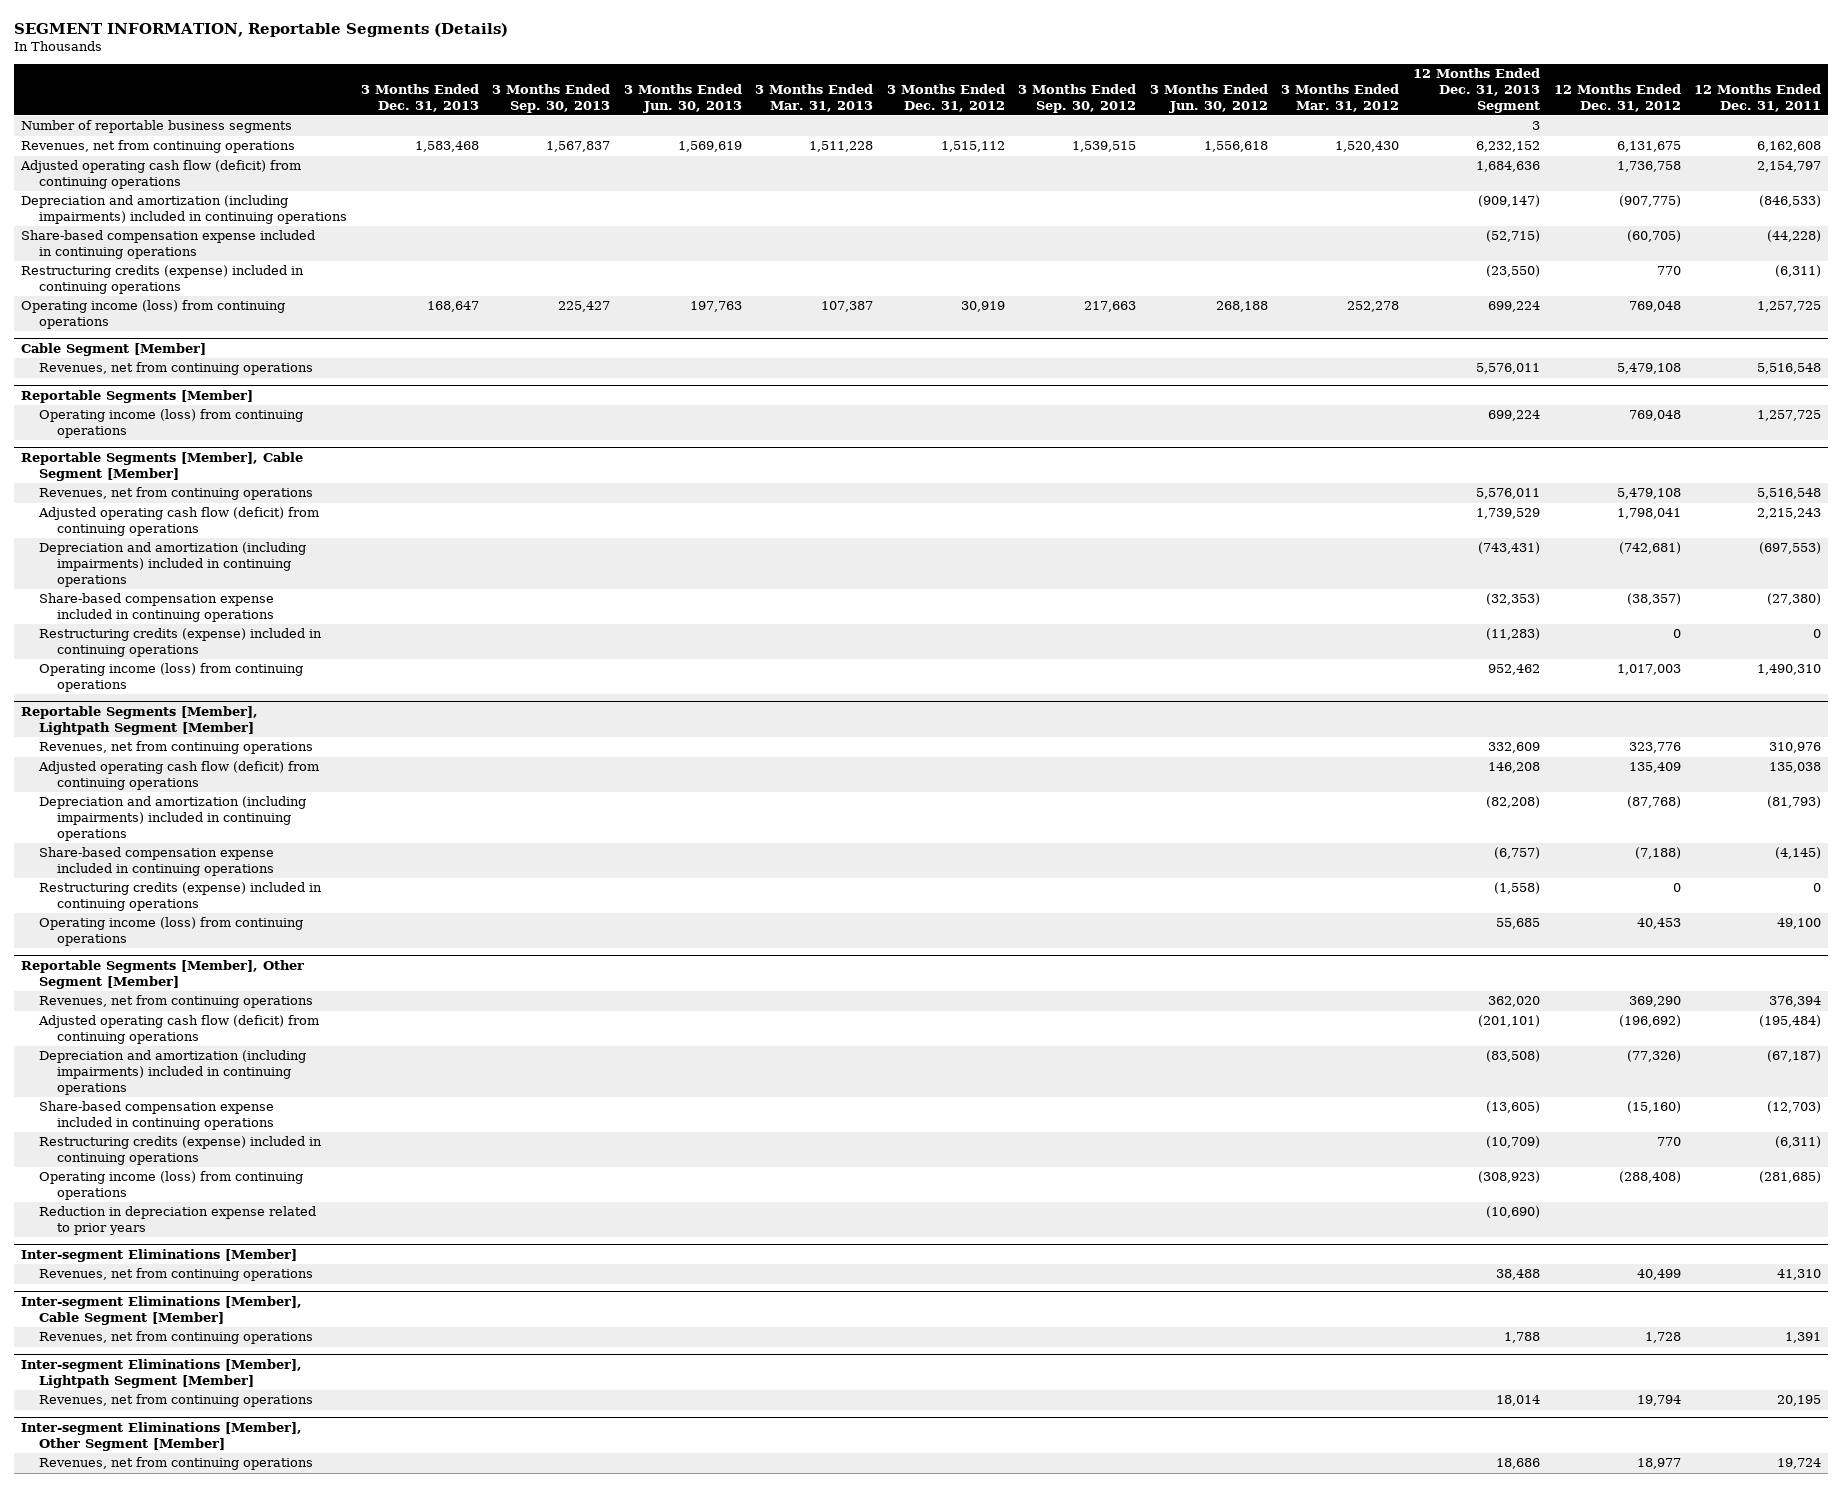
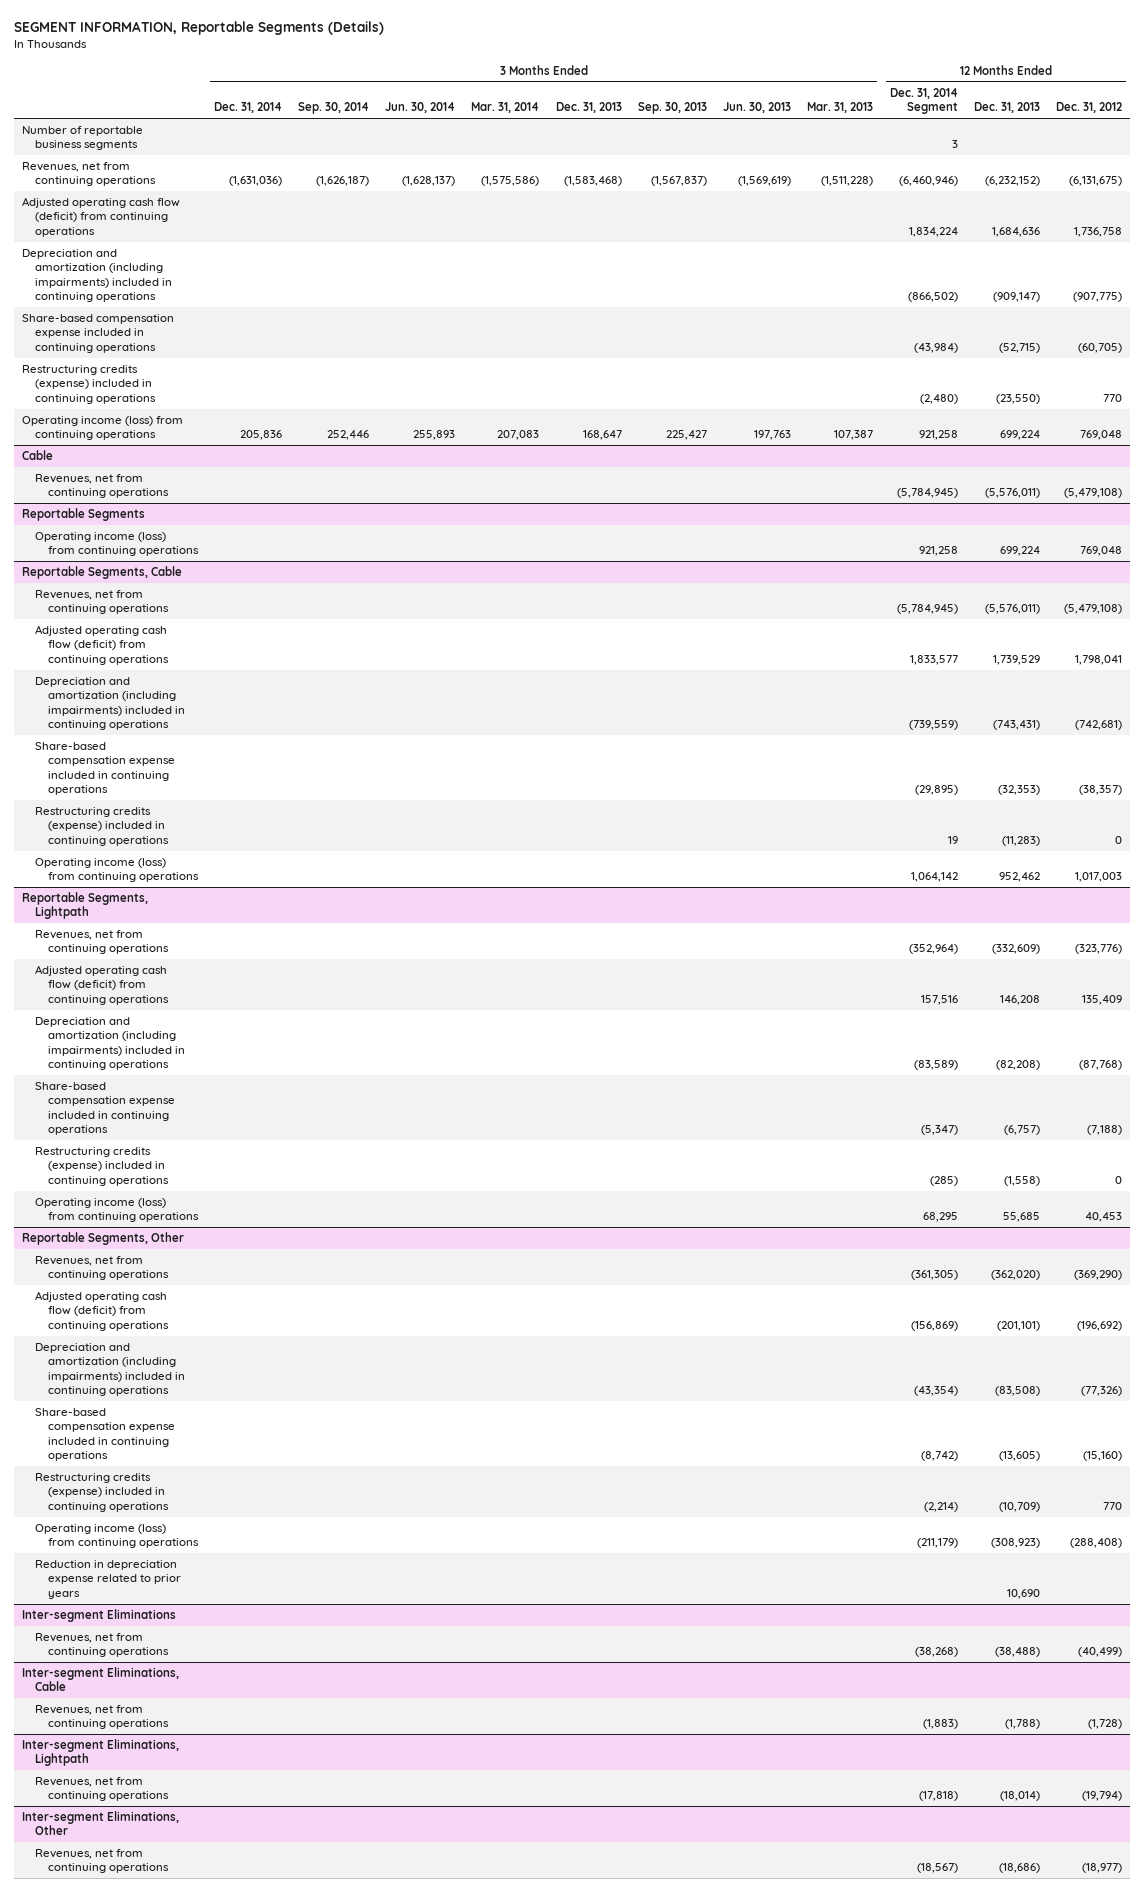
- | 3 Months Ended Dec. 31, 2013 | 3 Months Ended Sep. 30, 2013 | 3 Months Ended Jun. 30, 2013 | 3 Months Ended Mar. 31, 2013 | 3 Months Ended Dec. 31, 2012 | 3 Months Ended Sep. 30, 2012 | 3 Months Ended Jun. 30, 2012 | 3 Months Ended Mar. 31, 2012 | 12 Months Ended Dec. 31, 2013 Segment | 12 Months Ended Dec. 31, 2012 | 12 Months Ended Dec. 31, 2011
+ | 3 Months Ended Dec. 31, 2014 | 3 Months Ended Sep. 30, 2014 | 3 Months Ended Jun. 30, 2014 | 3 Months Ended Mar. 31, 2014 | 3 Months Ended Dec. 31, 2013 | 3 Months Ended Sep. 30, 2013 | 3 Months Ended Jun. 30, 2013 | 3 Months Ended Mar. 31, 2013 | 12 Months Ended Dec. 31, 2014 Segment | 12 Months Ended Dec. 31, 2013 | 12 Months Ended Dec. 31, 2012
- Revenues, net from continuing operations | 1,583,468 | 1,567,837 | 1,569,619 | 1,511,228 | 1,515,112 | 1,539,515 | 1,556,618 | 1,520,430 | 6,232,152 | 6,131,675 | 6,162,608
+ Revenues, net from continuing operations | (1,631,036) | (1,626,187) | (1,628,137) | (1,575,586) | (1,583,468) | (1,567,837) | (1,569,619) | (1,511,228) | (6,460,946) | (6,232,152) | (6,131,675)
- Cable Segment [Member]
- Revenues, net from continuing operations | | | | | | | | | 5,576,011 | 5,479,108 | 5,516,548
- Reportable Segments [Member]
+ Cable
+ Revenues, net from continuing operations | | | | | | | | | (5,784,945) | (5,576,011) | (5,479,108)
+ Reportable Segments
- Reportable Segments [Member], Cable Segment [Member]
- Revenues, net from continuing operations | | | | | | | | | 5,576,011 | 5,479,108 | 5,516,548
+ Reportable Segments, Cable
+ Revenues, net from continuing operations | | | | | | | | | (5,784,945) | (5,576,011) | (5,479,108)
- Reportable Segments [Member], Lightpath Segment [Member]
- Revenues, net from continuing operations | | | | | | | | | 332,609 | 323,776 | 310,976
+ Reportable Segments, Lightpath
+ Revenues, net from continuing operations | | | | | | | | | (352,964) | (332,609) | (323,776)
- Reportable Segments [Member], Other Segment [Member]
- Revenues, net from continuing operations | | | | | | | | | 362,020 | 369,290 | 376,394
+ Reportable Segments, Other
+ Revenues, net from continuing operations | | | | | | | | | (361,305) | (362,020) | (369,290)
- Inter-segment Eliminations [Member]
- Revenues, net from continuing operations | | | | | | | | | 38,488 | 40,499 | 41,310
- Inter-segment Eliminations [Member], Cable Segment [Member]
- Revenues, net from continuing operations | | | | | | | | | 1,788 | 1,728 | 1,391
- Inter-segment Eliminations [Member], Lightpath Segment [Member]
- Revenues, net from continuing operations | | | | | | | | | 18,014 | 19,794 | 20,195
- Inter-segment Eliminations [Member], Other Segment [Member]
- Revenues, net from continuing operations | | | | | | | | | 18,686 | 18,977 | 19,724
+ Inter-segment Eliminations
+ Revenues, net from continuing operations | | | | | | | | | (38,268) | (38,488) | (40,499)
+ Inter-segment Eliminations, Cable
+ Revenues, net from continuing operations | | | | | | | | | (1,883) | (1,788) | (1,728)
+ Inter-segment Eliminations, Lightpath
+ Revenues, net from continuing operations | | | | | | | | | (17,818) | (18,014) | (19,794)
+ Inter-segment Eliminations, Other
+ Revenues, net from continuing operations | | | | | | | | | (18,567) | (18,686) | (18,977)

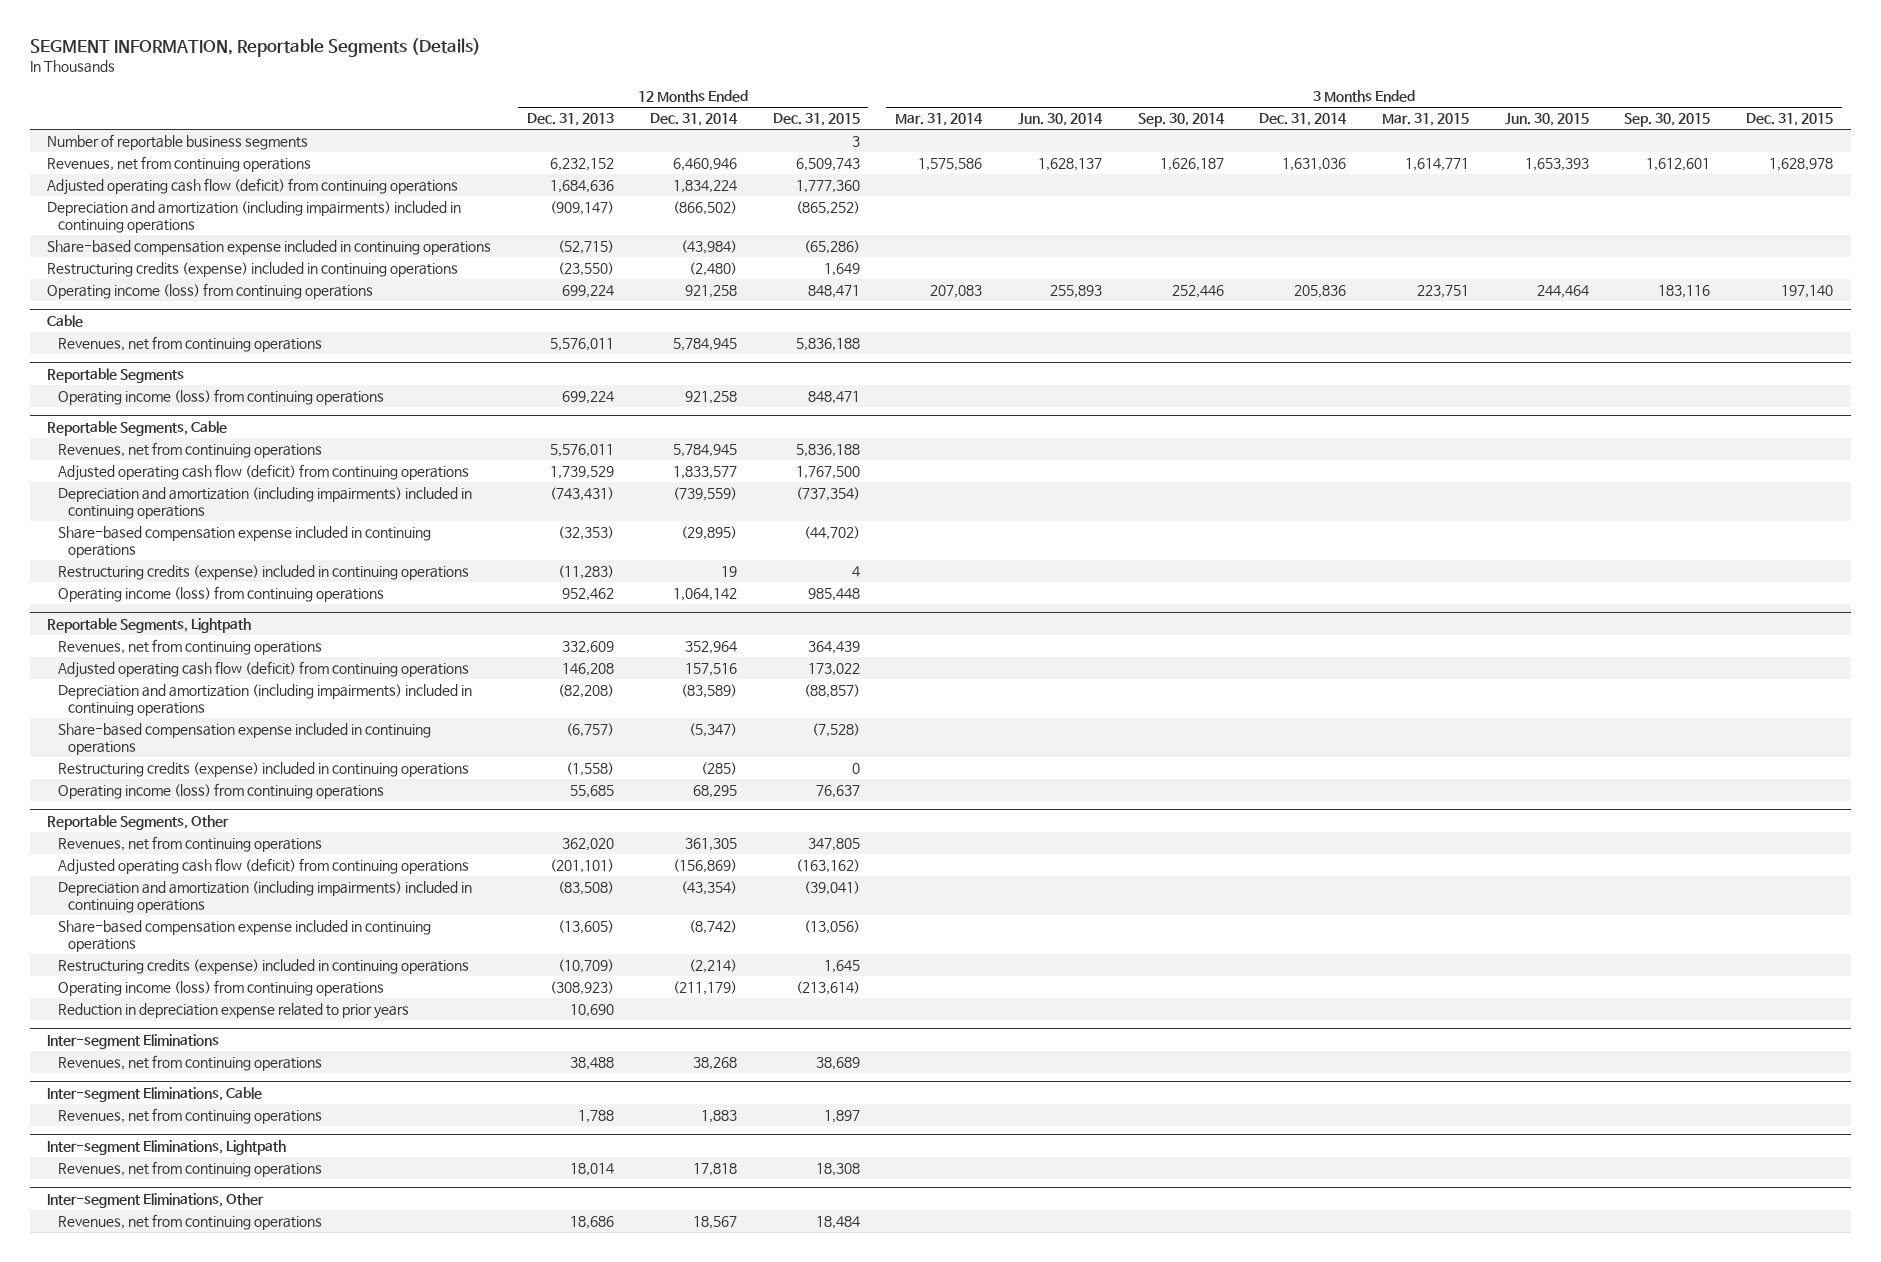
- | 3 Months Ended Dec. 31, 2014 | 3 Months Ended Sep. 30, 2014 | 3 Months Ended Jun. 30, 2014 | 3 Months Ended Mar. 31, 2014 | 3 Months Ended Dec. 31, 2013 | 3 Months Ended Sep. 30, 2013 | 3 Months Ended Jun. 30, 2013 | 3 Months Ended Mar. 31, 2013 | 12 Months Ended Dec. 31, 2014 Segment | 12 Months Ended Dec. 31, 2013 | 12 Months Ended Dec. 31, 2012
+ | 12 Months Ended Dec. 31, 2013 | 12 Months Ended Dec. 31, 2014 | 12 Months Ended Dec. 31, 2015 | 3 Months Ended Mar. 31, 2014 | 3 Months Ended Jun. 30, 2014 | 3 Months Ended Sep. 30, 2014 | 3 Months Ended Dec. 31, 2014 | 3 Months Ended Mar. 31, 2015 | 3 Months Ended Jun. 30, 2015 | 3 Months Ended Sep. 30, 2015 | 3 Months Ended Dec. 31, 2015
- Revenues, net from continuing operations | (1,631,036) | (1,626,187) | (1,628,137) | (1,575,586) | (1,583,468) | (1,567,837) | (1,569,619) | (1,511,228) | (6,460,946) | (6,232,152) | (6,131,675)
+ Revenues, net from continuing operations | 6,232,152 | 6,460,946 | 6,509,743 | 1,575,586 | 1,628,137 | 1,626,187 | 1,631,036 | 1,614,771 | 1,653,393 | 1,612,601 | 1,628,978
@ Cable
- Revenues, net from continuing operations | | | | | | | | | (5,784,945) | (5,576,011) | (5,479,108)
+ Revenues, net from continuing operations | 5,576,011 | 5,784,945 | 5,836,188 | | | | | | | |
@ Reportable Segments, Cable
- Revenues, net from continuing operations | | | | | | | | | (5,784,945) | (5,576,011) | (5,479,108)
+ Revenues, net from continuing operations | 5,576,011 | 5,784,945 | 5,836,188 | | | | | | | |
@ Reportable Segments, Lightpath
- Revenues, net from continuing operations | | | | | | | | | (352,964) | (332,609) | (323,776)
+ Revenues, net from continuing operations | 332,609 | 352,964 | 364,439 | | | | | | | |
@ Reportable Segments, Other
- Revenues, net from continuing operations | | | | | | | | | (361,305) | (362,020) | (369,290)
+ Revenues, net from continuing operations | 362,020 | 361,305 | 347,805 | | | | | | | |
@ Inter-segment Eliminations
- Revenues, net from continuing operations | | | | | | | | | (38,268) | (38,488) | (40,499)
+ Revenues, net from continuing operations | 38,488 | 38,268 | 38,689 | | | | | | | |
@ Inter-segment Eliminations, Cable
- Revenues, net from continuing operations | | | | | | | | | (1,883) | (1,788) | (1,728)
+ Revenues, net from continuing operations | 1,788 | 1,883 | 1,897 | | | | | | | |
@ Inter-segment Eliminations, Lightpath
- Revenues, net from continuing operations | | | | | | | | | (17,818) | (18,014) | (19,794)
+ Revenues, net from continuing operations | 18,014 | 17,818 | 18,308 | | | | | | | |
@ Inter-segment Eliminations, Other
- Revenues, net from continuing operations | | | | | | | | | (18,567) | (18,686) | (18,977)
+ Revenues, net from continuing operations | 18,686 | 18,567 | 18,484 | | | | | | | |

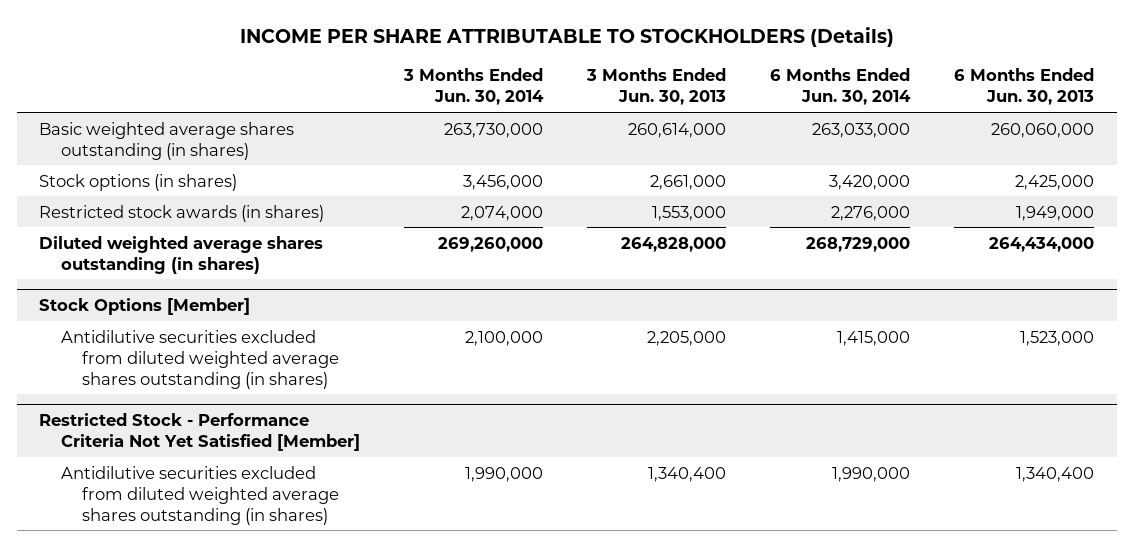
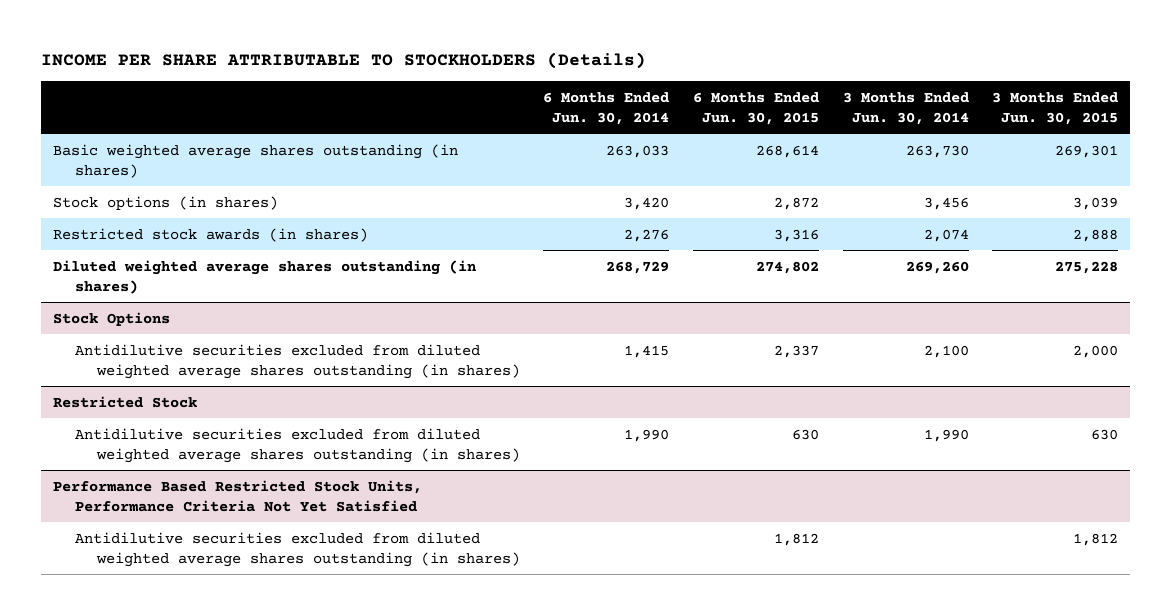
- | 3 Months Ended Jun. 30, 2014 | 3 Months Ended Jun. 30, 2013 | 6 Months Ended Jun. 30, 2014 | 6 Months Ended Jun. 30, 2013
+ | 6 Months Ended Jun. 30, 2014 | 6 Months Ended Jun. 30, 2015 | 3 Months Ended Jun. 30, 2014 | 3 Months Ended Jun. 30, 2015
- Basic weighted average shares outstanding (in shares) | 263,730,000 | 260,614,000 | 263,033,000 | 260,060,000
- Stock options (in shares) | 3,456,000 | 2,661,000 | 3,420,000 | 2,425,000
- Restricted stock awards (in shares) | 2,074,000 | 1,553,000 | 2,276,000 | 1,949,000
- Diluted weighted average shares outstanding (in shares) | 269,260,000 | 264,828,000 | 268,729,000 | 264,434,000
- Stock Options [Member]
- Antidilutive securities excluded from diluted weighted average shares outstanding (in shares) | 2,100,000 | 2,205,000 | 1,415,000 | 1,523,000
- Restricted Stock - Performance Criteria Not Yet Satisfied [Member]
- Antidilutive securities excluded from diluted weighted average shares outstanding (in shares) | 1,990,000 | 1,340,400 | 1,990,000 | 1,340,400
+ Basic weighted average shares outstanding (in shares) | 263,033 | 268,614 | 263,730 | 269,301
+ Stock options (in shares) | 3,420 | 2,872 | 3,456 | 3,039
+ Restricted stock awards (in shares) | 2,276 | 3,316 | 2,074 | 2,888
+ Diluted weighted average shares outstanding (in shares) | 268,729 | 274,802 | 269,260 | 275,228
+ Stock Options
+ Antidilutive securities excluded from diluted weighted average shares outstanding (in shares) | 1,415 | 2,337 | 2,100 | 2,000
+ Restricted Stock
+ Antidilutive securities excluded from diluted weighted average shares outstanding (in shares) | 1,990 | 630 | 1,990 | 630
+ Performance Based Restricted Stock Units, Performance Criteria Not Yet Satisfied
+ Antidilutive securities excluded from diluted weighted average shares outstanding (in shares) | | 1,812 | | 1,812

